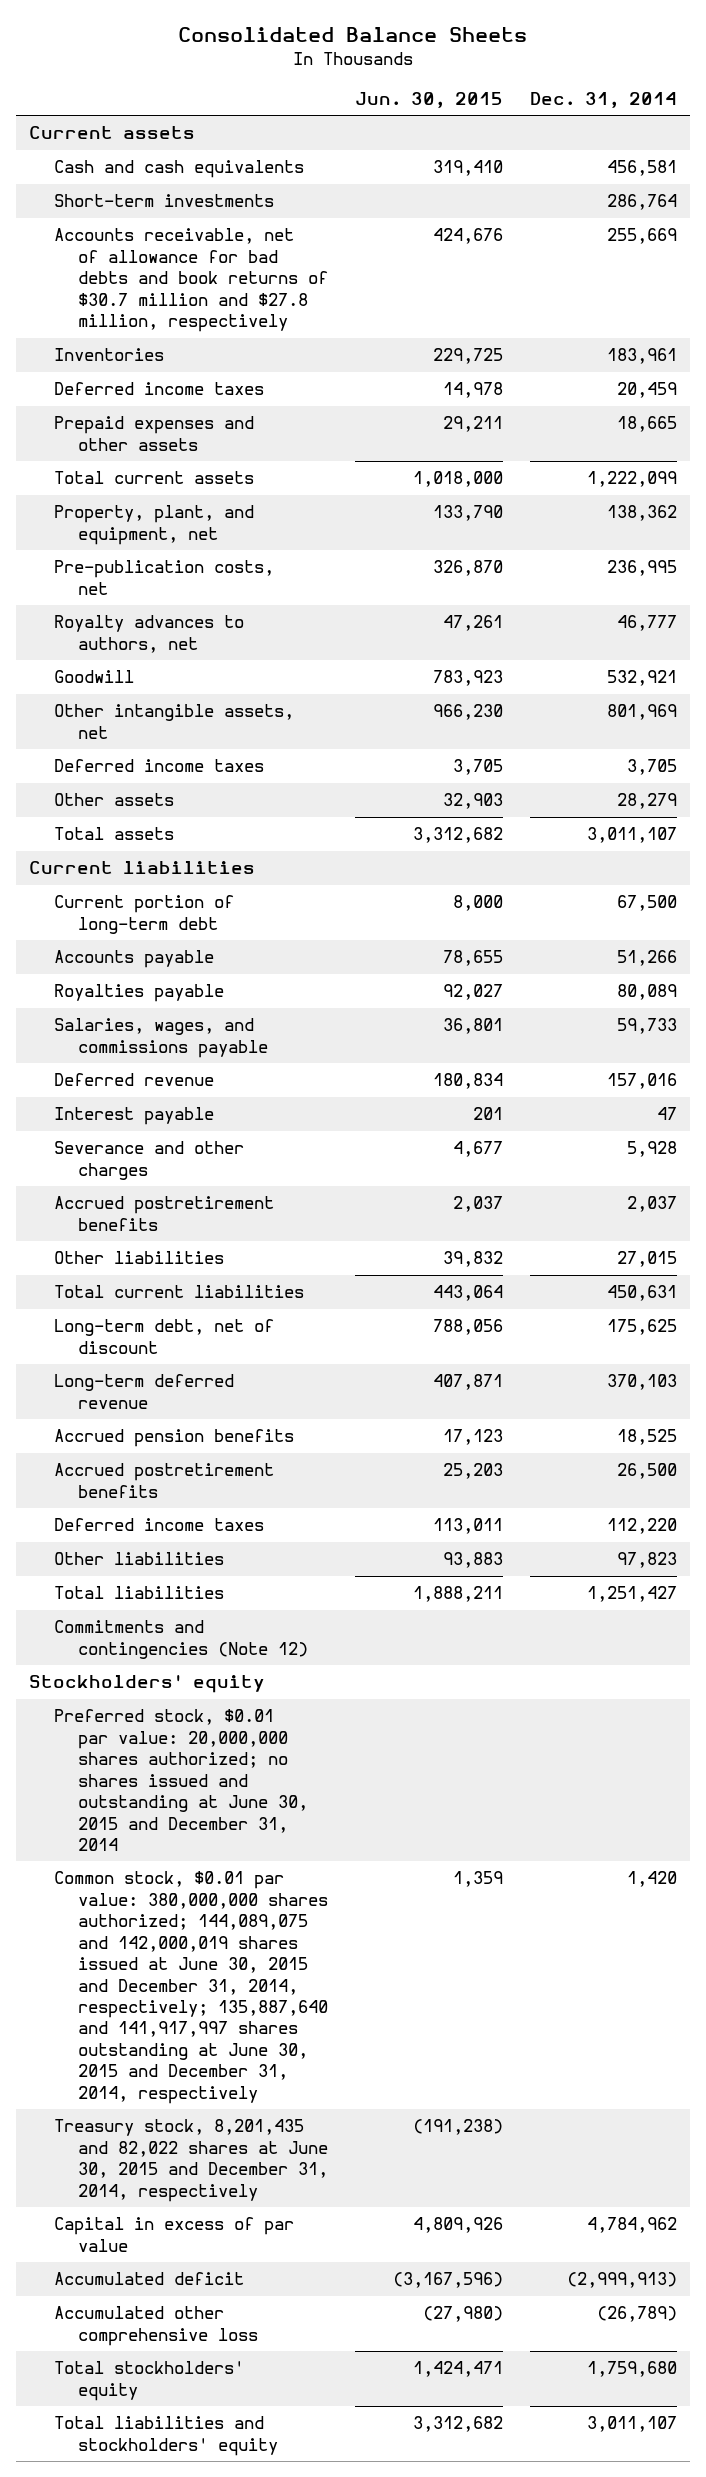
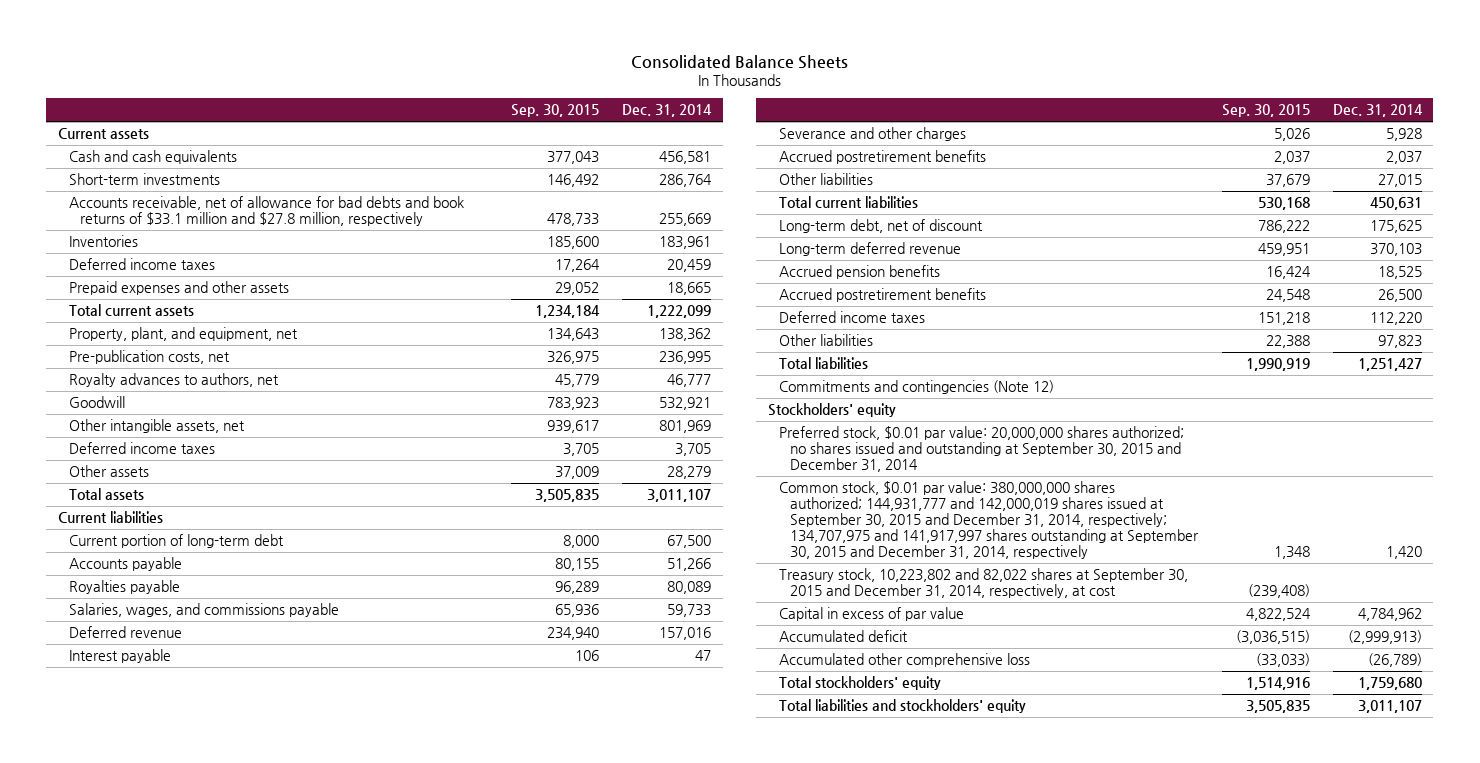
- | Jun. 30, 2015 | Dec. 31, 2014
+ | Sep. 30, 2015 | Dec. 31, 2014
- Accounts receivable, net of allowance for bad debts and book returns of $30.7 million and $27.8 million, respectively | 424,676 | 255,669
+ Accounts receivable, net of allowance for bad debts and book returns of $33.1 million and $27.8 million, respectively | 478,733 | 255,669
- Preferred stock, $0.01 par value: 20,000,000 shares authorized; no shares issued and outstanding at June 30, 2015 and December 31, 2014
- Common stock, $0.01 par value: 380,000,000 shares authorized; 144,089,075 and 142,000,019 shares issued at June 30, 2015 and December 31, 2014, respectively; 135,887,640 and 141,917,997 shares outstanding at June 30, 2015 and December 31, 2014, respectively | 1,359 | 1,420
- Treasury stock, 8,201,435 and 82,022 shares at June 30, 2015 and December 31, 2014, respectively | (191,238) |
+ Preferred stock, $0.01 par value: 20,000,000 shares authorized; no shares issued and outstanding at September 30, 2015 and December 31, 2014
+ Common stock, $0.01 par value: 380,000,000 shares authorized; 144,931,777 and 142,000,019 shares issued at September 30, 2015 and December 31, 2014, respectively; 134,707,975 and 141,917,997 shares outstanding at September 30, 2015 and December 31, 2014, respectively | 1,348 | 1,420
+ Treasury stock, 10,223,802 and 82,022 shares at September 30, 2015 and December 31, 2014, respectively, at cost | (239,408) |

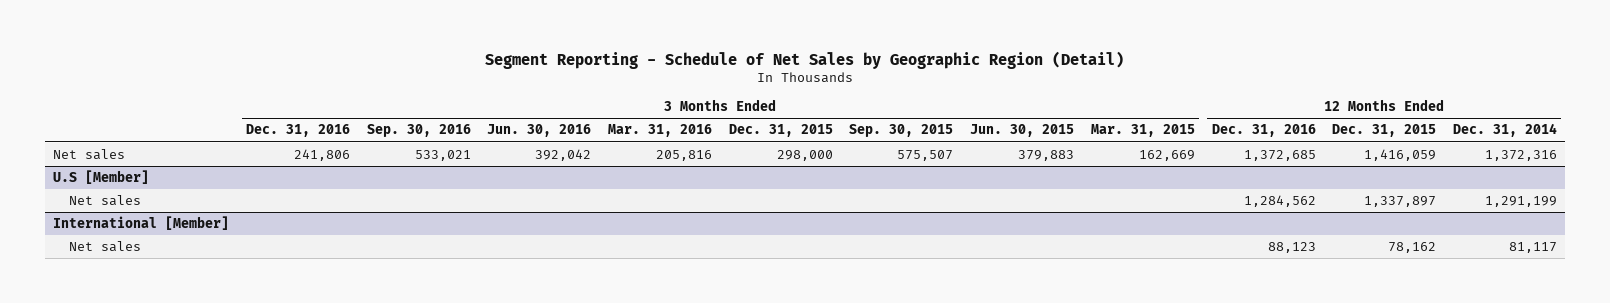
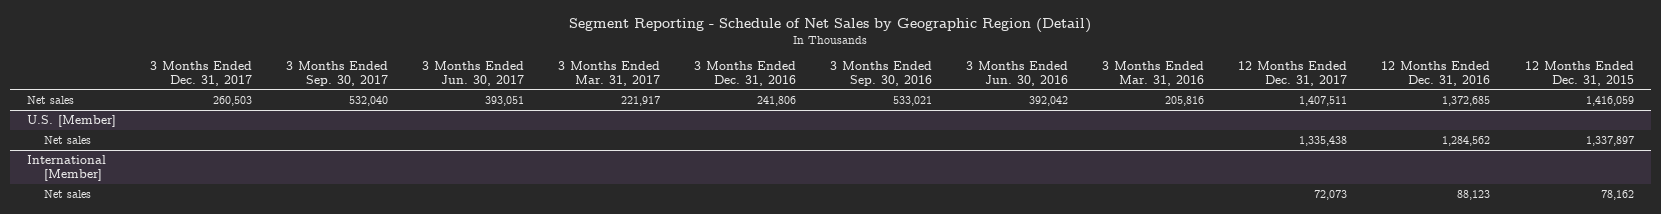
- | 3 Months Ended Dec. 31, 2016 | 3 Months Ended Sep. 30, 2016 | 3 Months Ended Jun. 30, 2016 | 3 Months Ended Mar. 31, 2016 | 3 Months Ended Dec. 31, 2015 | 3 Months Ended Sep. 30, 2015 | 3 Months Ended Jun. 30, 2015 | 3 Months Ended Mar. 31, 2015 | 12 Months Ended Dec. 31, 2016 | 12 Months Ended Dec. 31, 2015 | 12 Months Ended Dec. 31, 2014
+ | 3 Months Ended Dec. 31, 2017 | 3 Months Ended Sep. 30, 2017 | 3 Months Ended Jun. 30, 2017 | 3 Months Ended Mar. 31, 2017 | 3 Months Ended Dec. 31, 2016 | 3 Months Ended Sep. 30, 2016 | 3 Months Ended Jun. 30, 2016 | 3 Months Ended Mar. 31, 2016 | 12 Months Ended Dec. 31, 2017 | 12 Months Ended Dec. 31, 2016 | 12 Months Ended Dec. 31, 2015
- U.S [Member]
+ U.S. [Member]

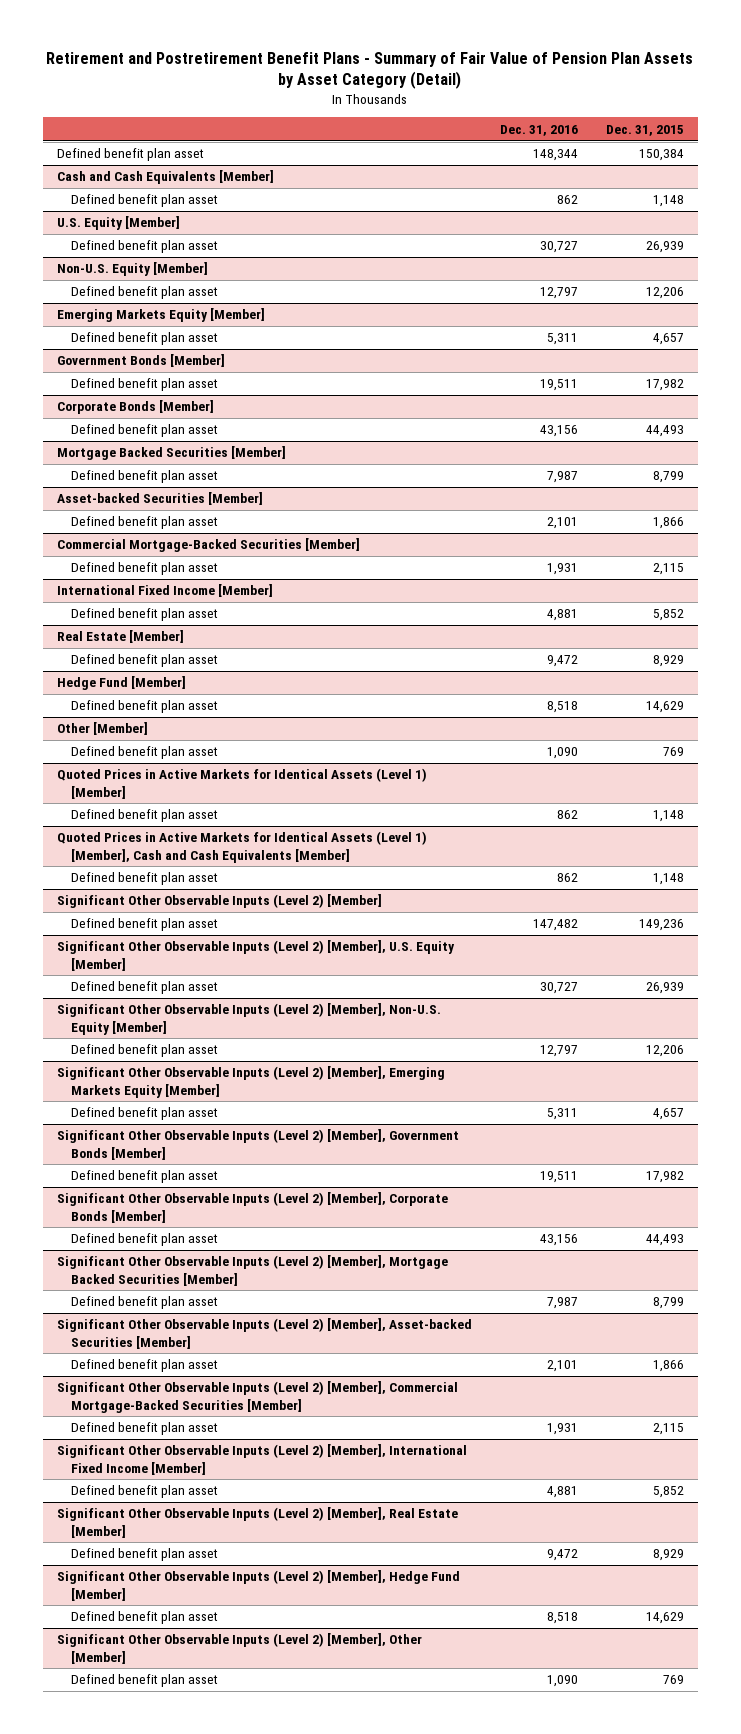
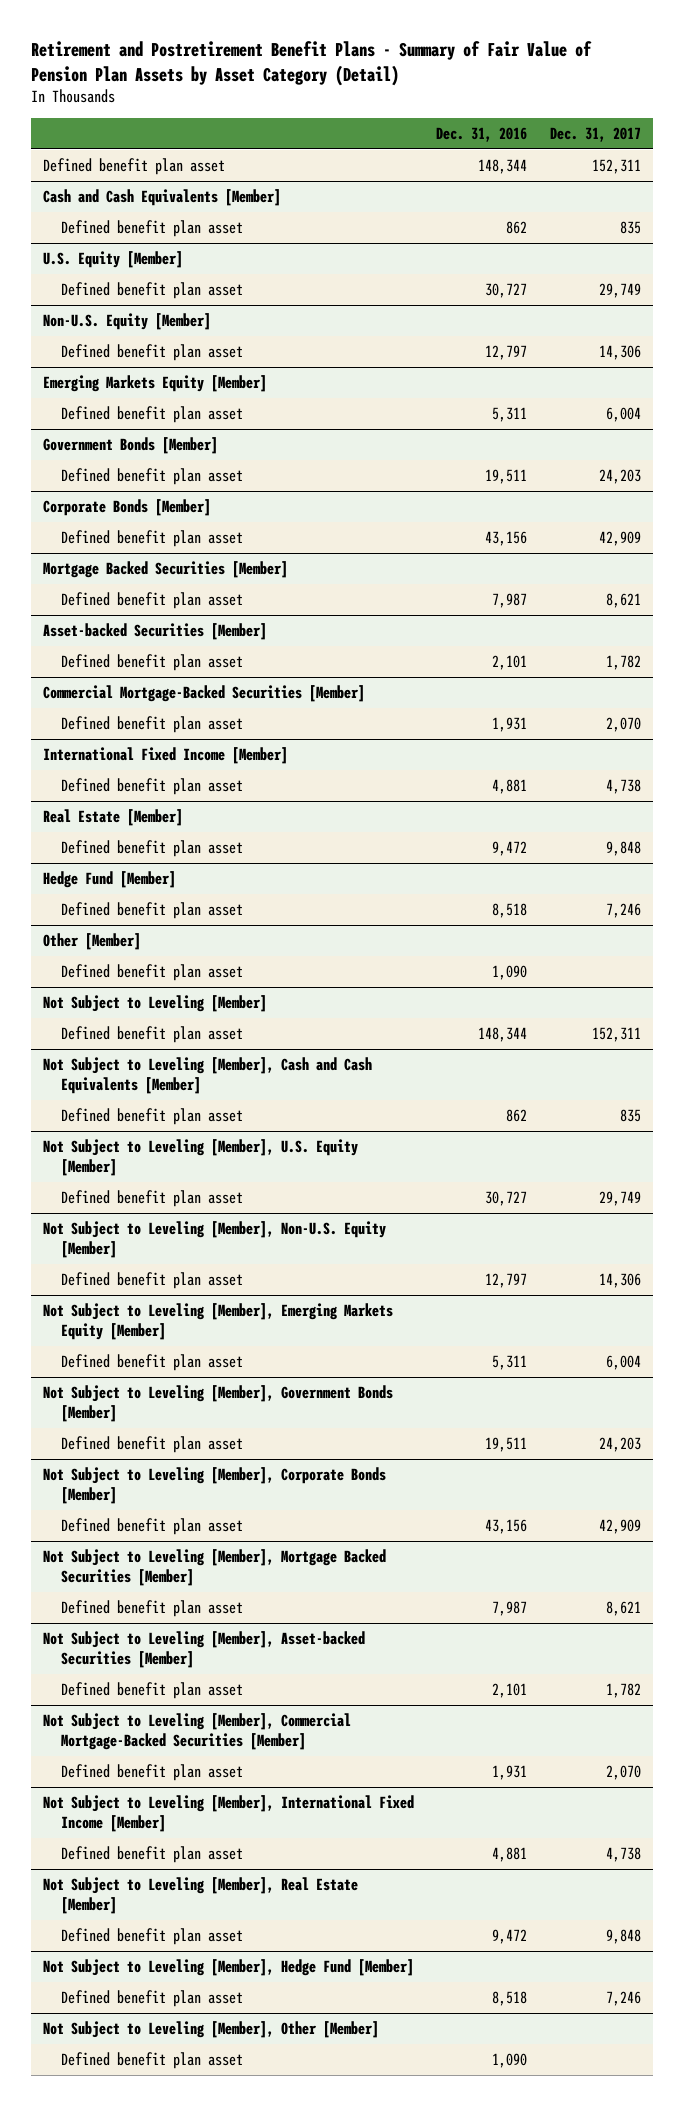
- | Dec. 31, 2016 | Dec. 31, 2015
+ | Dec. 31, 2016 | Dec. 31, 2017
- Quoted Prices in Active Markets for Identical Assets (Level 1) [Member]
- Defined benefit plan asset | 862 | 1,148
- Quoted Prices in Active Markets for Identical Assets (Level 1) [Member], Cash and Cash Equivalents [Member]
+ Not Subject to Leveling [Member]
+ Defined benefit plan asset | 148,344 | 152,311
+ Not Subject to Leveling [Member], Cash and Cash Equivalents [Member]
- Significant Other Observable Inputs (Level 2) [Member]
- Defined benefit plan asset | 147,482 | 149,236
- Significant Other Observable Inputs (Level 2) [Member], U.S. Equity [Member]
+ Not Subject to Leveling [Member], U.S. Equity [Member]
- Significant Other Observable Inputs (Level 2) [Member], Non-U.S. Equity [Member]
+ Not Subject to Leveling [Member], Non-U.S. Equity [Member]
- Significant Other Observable Inputs (Level 2) [Member], Emerging Markets Equity [Member]
+ Not Subject to Leveling [Member], Emerging Markets Equity [Member]
- Significant Other Observable Inputs (Level 2) [Member], Government Bonds [Member]
+ Not Subject to Leveling [Member], Government Bonds [Member]
- Significant Other Observable Inputs (Level 2) [Member], Corporate Bonds [Member]
+ Not Subject to Leveling [Member], Corporate Bonds [Member]
- Significant Other Observable Inputs (Level 2) [Member], Mortgage Backed Securities [Member]
+ Not Subject to Leveling [Member], Mortgage Backed Securities [Member]
- Significant Other Observable Inputs (Level 2) [Member], Asset-backed Securities [Member]
+ Not Subject to Leveling [Member], Asset-backed Securities [Member]
- Significant Other Observable Inputs (Level 2) [Member], Commercial Mortgage-Backed Securities [Member]
+ Not Subject to Leveling [Member], Commercial Mortgage-Backed Securities [Member]
- Significant Other Observable Inputs (Level 2) [Member], International Fixed Income [Member]
+ Not Subject to Leveling [Member], International Fixed Income [Member]
- Significant Other Observable Inputs (Level 2) [Member], Real Estate [Member]
+ Not Subject to Leveling [Member], Real Estate [Member]
- Significant Other Observable Inputs (Level 2) [Member], Hedge Fund [Member]
+ Not Subject to Leveling [Member], Hedge Fund [Member]
- Significant Other Observable Inputs (Level 2) [Member], Other [Member]
+ Not Subject to Leveling [Member], Other [Member]

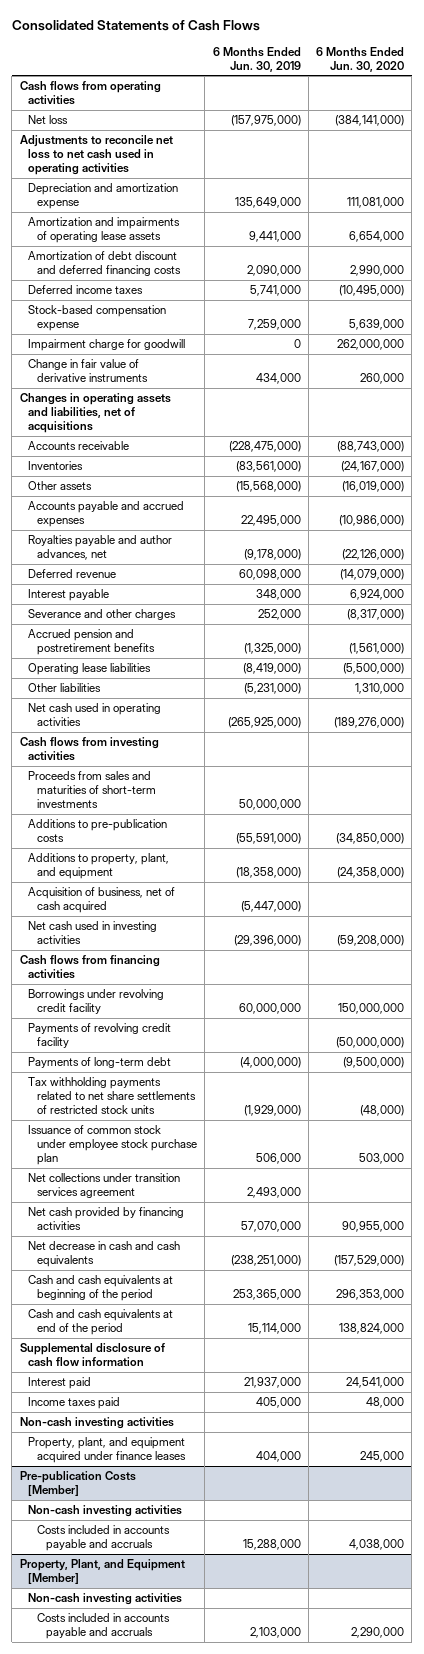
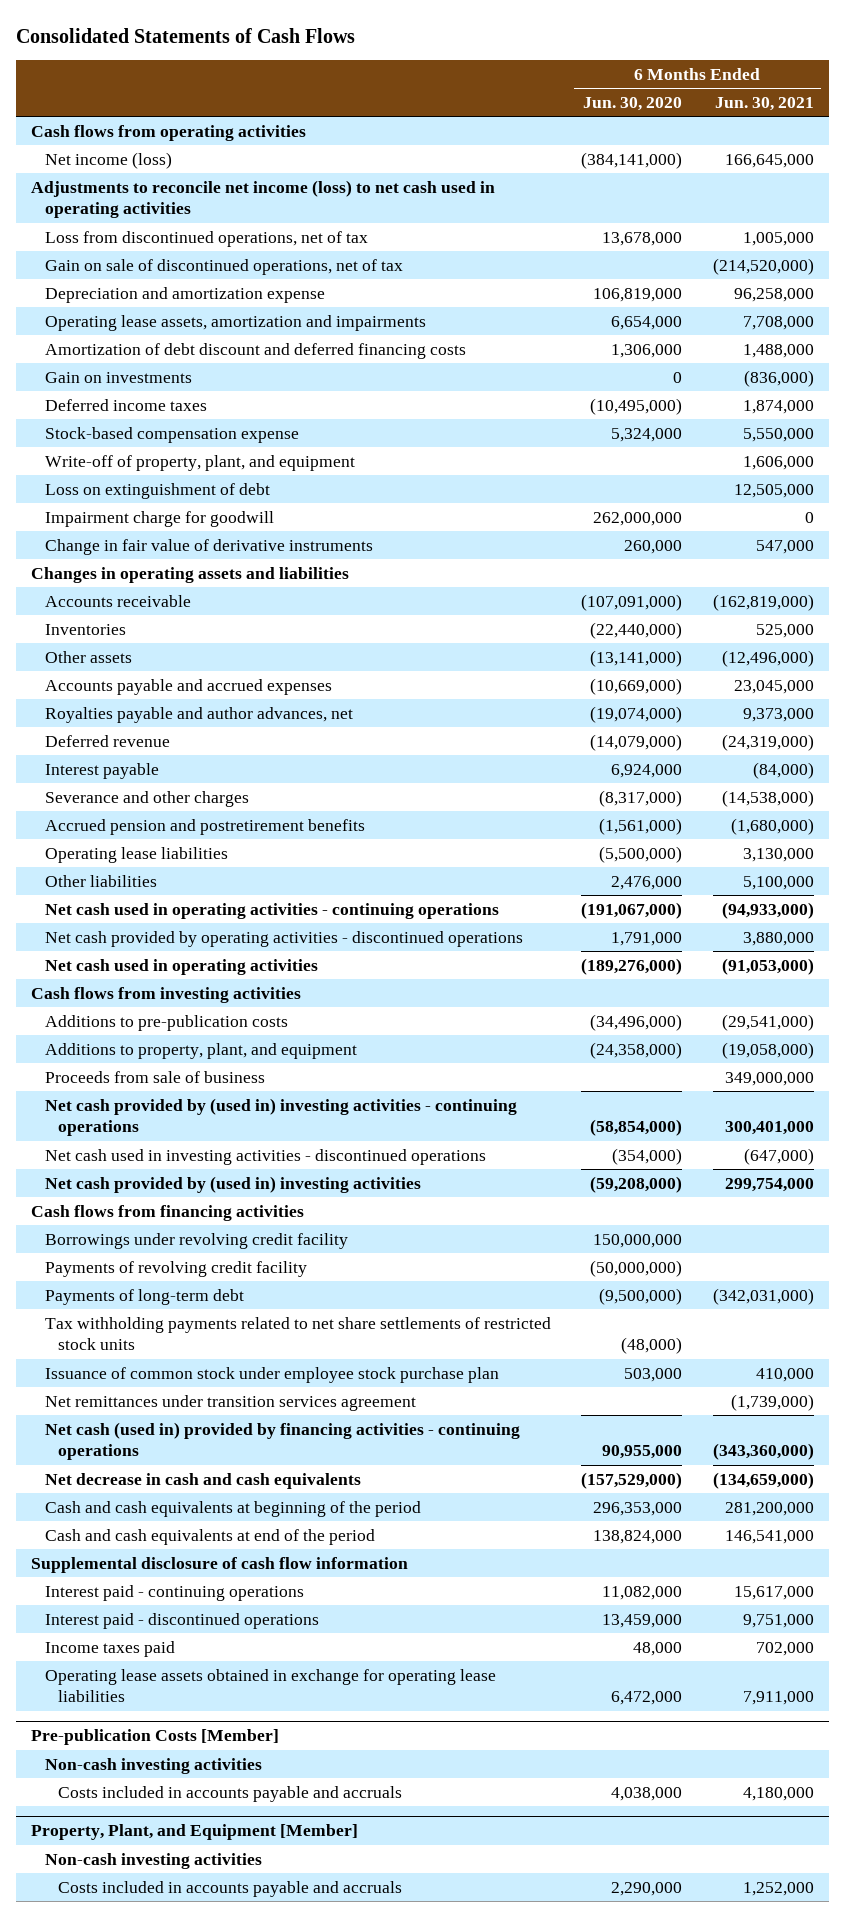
- | 6 Months Ended Jun. 30, 2019 | 6 Months Ended Jun. 30, 2020
+ | 6 Months Ended Jun. 30, 2020 | 6 Months Ended Jun. 30, 2021
- Net loss | (157,975,000) | (384,141,000)
- Adjustments to reconcile net loss to net cash used in operating activities
- Depreciation and amortization expense | 135,649,000 | 111,081,000
- Amortization and impairments of operating lease assets | 9,441,000 | 6,654,000
- Amortization of debt discount and deferred financing costs | 2,090,000 | 2,990,000
+ Net income (loss) | (384,141,000) | 166,645,000
+ Adjustments to reconcile net income (loss) to net cash used in operating activities
+ Loss from discontinued operations, net of tax | 13,678,000 | 1,005,000
+ Gain on sale of discontinued operations, net of tax | | (214,520,000)
+ Depreciation and amortization expense | 106,819,000 | 96,258,000
+ Operating lease assets, amortization and impairments | 6,654,000 | 7,708,000
+ Amortization of debt discount and deferred financing costs | 1,306,000 | 1,488,000
+ Gain on investments | 0 | (836,000)
- Stock-based compensation expense | 7,259,000 | 5,639,000
+ Stock-based compensation expense | 5,324,000 | 5,550,000
+ Write-off of property, plant, and equipment | | 1,606,000
+ Loss on extinguishment of debt | | 12,505,000
- Changes in operating assets and liabilities, net of acquisitions
- Accounts receivable | (228,475,000) | (88,743,000)
- Inventories | (83,561,000) | (24,167,000)
- Other assets | (15,568,000) | (16,019,000)
- Accounts payable and accrued expenses | 22,495,000 | (10,986,000)
- Royalties payable and author advances, net | (9,178,000) | (22,126,000)
+ Changes in operating assets and liabilities
+ Accounts receivable | (107,091,000) | (162,819,000)
+ Inventories | (22,440,000) | 525,000
+ Other assets | (13,141,000) | (12,496,000)
+ Accounts payable and accrued expenses | (10,669,000) | 23,045,000
+ Royalties payable and author advances, net | (19,074,000) | 9,373,000
- Other liabilities | (5,231,000) | 1,310,000
+ Other liabilities | 2,476,000 | 5,100,000
+ Net cash used in operating activities - continuing operations | (191,067,000) | (94,933,000)
+ Net cash provided by operating activities - discontinued operations | 1,791,000 | 3,880,000
- Proceeds from sales and maturities of short-term investments | 50,000,000 |
- Additions to pre-publication costs | (55,591,000) | (34,850,000)
+ Additions to pre-publication costs | (34,496,000) | (29,541,000)
- Acquisition of business, net of cash acquired | (5,447,000) |
- Net cash used in investing activities | (29,396,000) | (59,208,000)
+ Proceeds from sale of business | | 349,000,000
+ Net cash provided by (used in) investing activities - continuing operations | (58,854,000) | 300,401,000
+ Net cash used in investing activities - discontinued operations | (354,000) | (647,000)
+ Net cash provided by (used in) investing activities | (59,208,000) | 299,754,000
- Net collections under transition services agreement | 2,493,000 |
- Net cash provided by financing activities | 57,070,000 | 90,955,000
+ Net remittances under transition services agreement | | (1,739,000)
+ Net cash (used in) provided by financing activities - continuing operations | 90,955,000 | (343,360,000)
- Interest paid | 21,937,000 | 24,541,000
+ Interest paid - continuing operations | 11,082,000 | 15,617,000
+ Interest paid - discontinued operations | 13,459,000 | 9,751,000
- Non-cash investing activities
- Property, plant, and equipment acquired under finance leases | 404,000 | 245,000
+ Operating lease assets obtained in exchange for operating lease liabilities | 6,472,000 | 7,911,000

